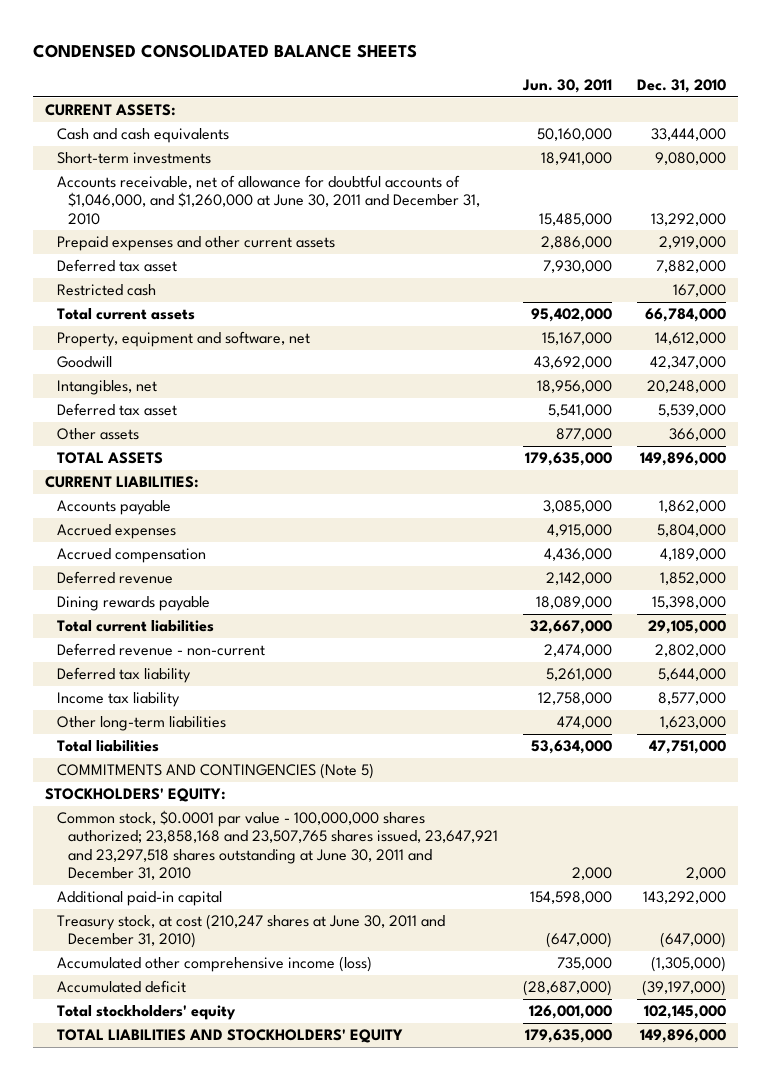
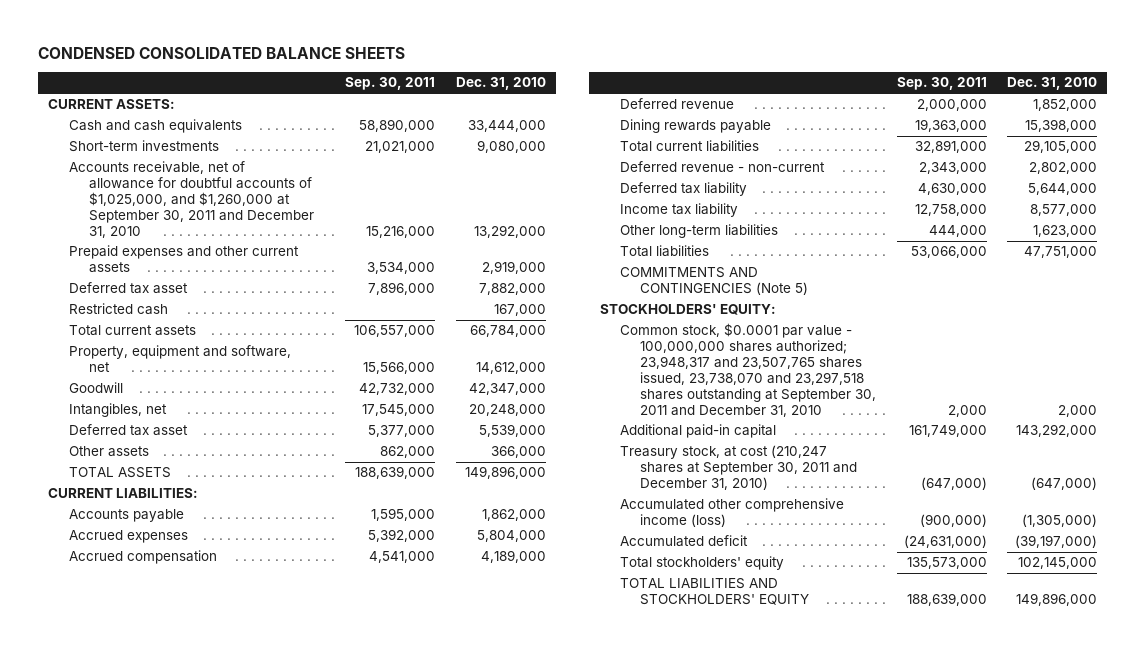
- | Jun. 30, 2011 | Dec. 31, 2010
+ | Sep. 30, 2011 | Dec. 31, 2010
- Accounts receivable, net of allowance for doubtful accounts of $1,046,000, and $1,260,000 at June 30, 2011 and December 31, 2010 | 15,485,000 | 13,292,000
+ Accounts receivable, net of allowance for doubtful accounts of $1,025,000, and $1,260,000 at September 30, 2011 and December 31, 2010 | 15,216,000 | 13,292,000
- Common stock, $0.0001 par value - 100,000,000 shares authorized; 23,858,168 and 23,507,765 shares issued, 23,647,921 and 23,297,518 shares outstanding at June 30, 2011 and December 31, 2010 | 2,000 | 2,000
+ Common stock, $0.0001 par value - 100,000,000 shares authorized; 23,948,317 and 23,507,765 shares issued, 23,738,070 and 23,297,518 shares outstanding at September 30, 2011 and December 31, 2010 | 2,000 | 2,000
- Treasury stock, at cost (210,247 shares at June 30, 2011 and December 31, 2010) | (647,000) | (647,000)
+ Treasury stock, at cost (210,247 shares at September 30, 2011 and December 31, 2010) | (647,000) | (647,000)

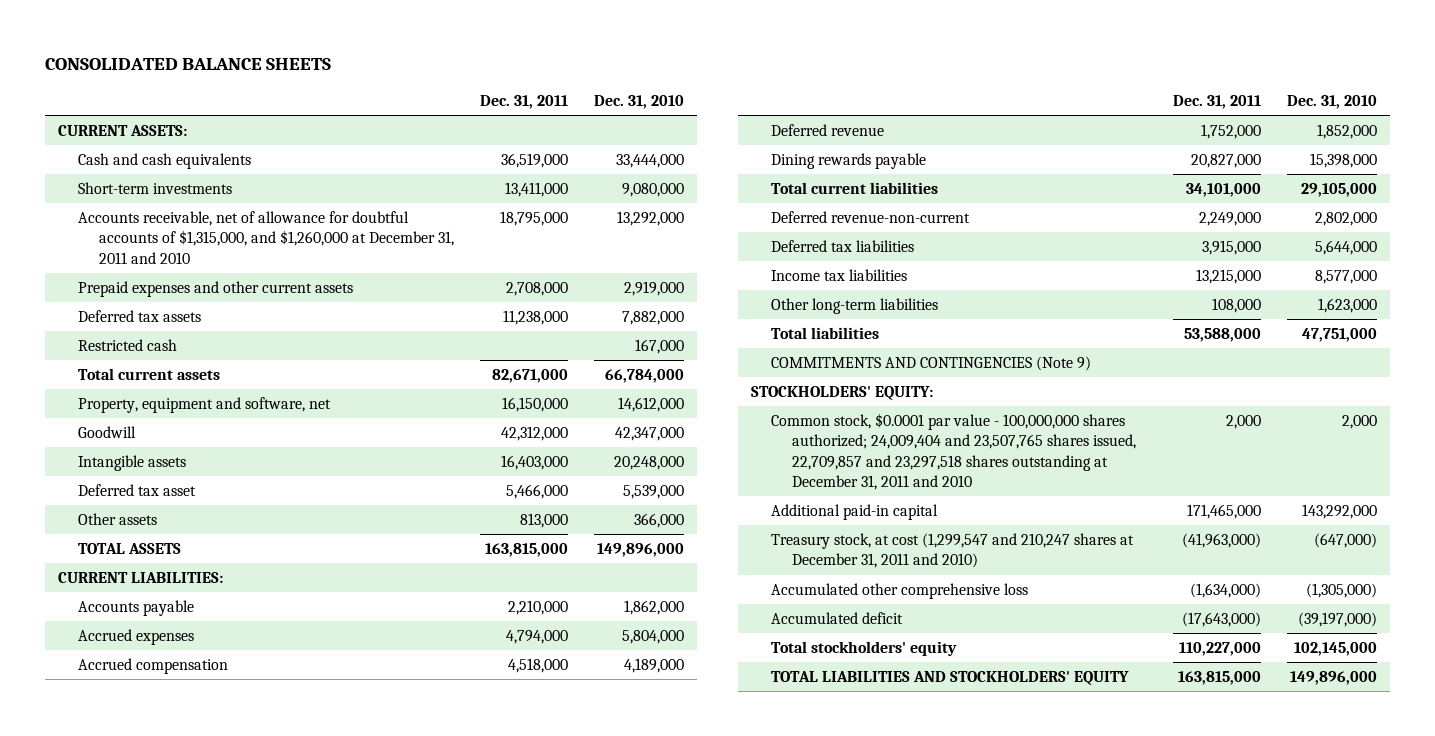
- CONDENSED CONSOLIDATED BALANCE SHEETS
+ CONSOLIDATED BALANCE SHEETS
- | Sep. 30, 2011 | Dec. 31, 2010
+ | Dec. 31, 2011 | Dec. 31, 2010
- Accounts receivable, net of allowance for doubtful accounts of $1,025,000, and $1,260,000 at September 30, 2011 and December 31, 2010 | 15,216,000 | 13,292,000
+ Accounts receivable, net of allowance for doubtful accounts of $1,315,000, and $1,260,000 at December 31, 2011 and 2010 | 18,795,000 | 13,292,000
- Deferred tax asset | 7,896,000 | 7,882,000
+ Deferred tax assets | 11,238,000 | 7,882,000
- Intangibles, net | 17,545,000 | 20,248,000
+ Intangible assets | 16,403,000 | 20,248,000
- Deferred revenue - non-current | 2,343,000 | 2,802,000
- Deferred tax liability | 4,630,000 | 5,644,000
- Income tax liability | 12,758,000 | 8,577,000
+ Deferred revenue-non-current | 2,249,000 | 2,802,000
+ Deferred tax liabilities | 3,915,000 | 5,644,000
+ Income tax liabilities | 13,215,000 | 8,577,000
- COMMITMENTS AND CONTINGENCIES (Note 5)
+ COMMITMENTS AND CONTINGENCIES (Note 9)
- Common stock, $0.0001 par value - 100,000,000 shares authorized; 23,948,317 and 23,507,765 shares issued, 23,738,070 and 23,297,518 shares outstanding at September 30, 2011 and December 31, 2010 | 2,000 | 2,000
+ Common stock, $0.0001 par value - 100,000,000 shares authorized; 24,009,404 and 23,507,765 shares issued, 22,709,857 and 23,297,518 shares outstanding at December 31, 2011 and 2010 | 2,000 | 2,000
- Treasury stock, at cost (210,247 shares at September 30, 2011 and December 31, 2010) | (647,000) | (647,000)
- Accumulated other comprehensive income (loss) | (900,000) | (1,305,000)
+ Treasury stock, at cost (1,299,547 and 210,247 shares at December 31, 2011 and 2010) | (41,963,000) | (647,000)
+ Accumulated other comprehensive loss | (1,634,000) | (1,305,000)

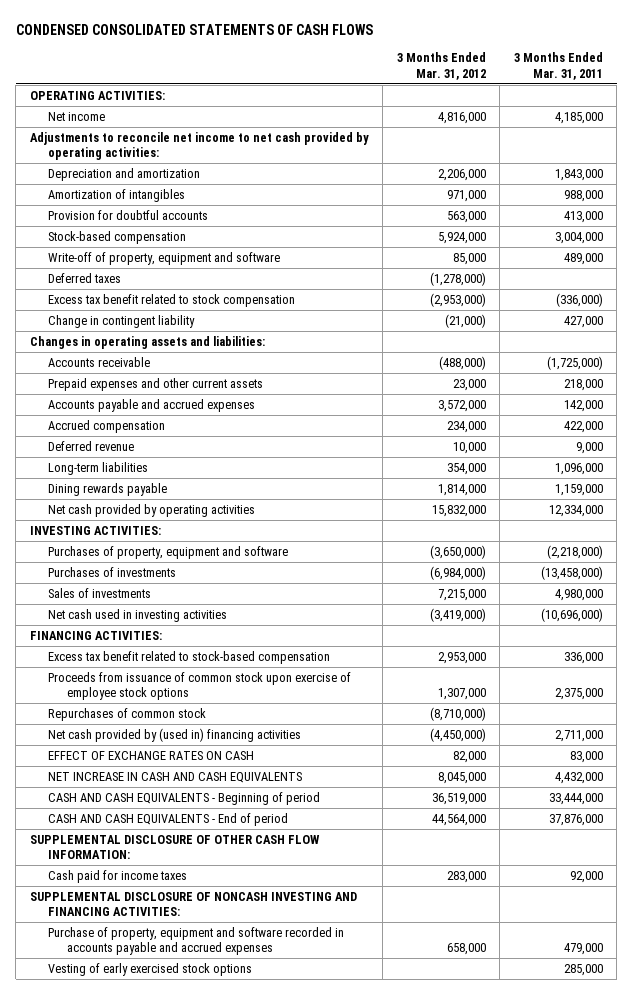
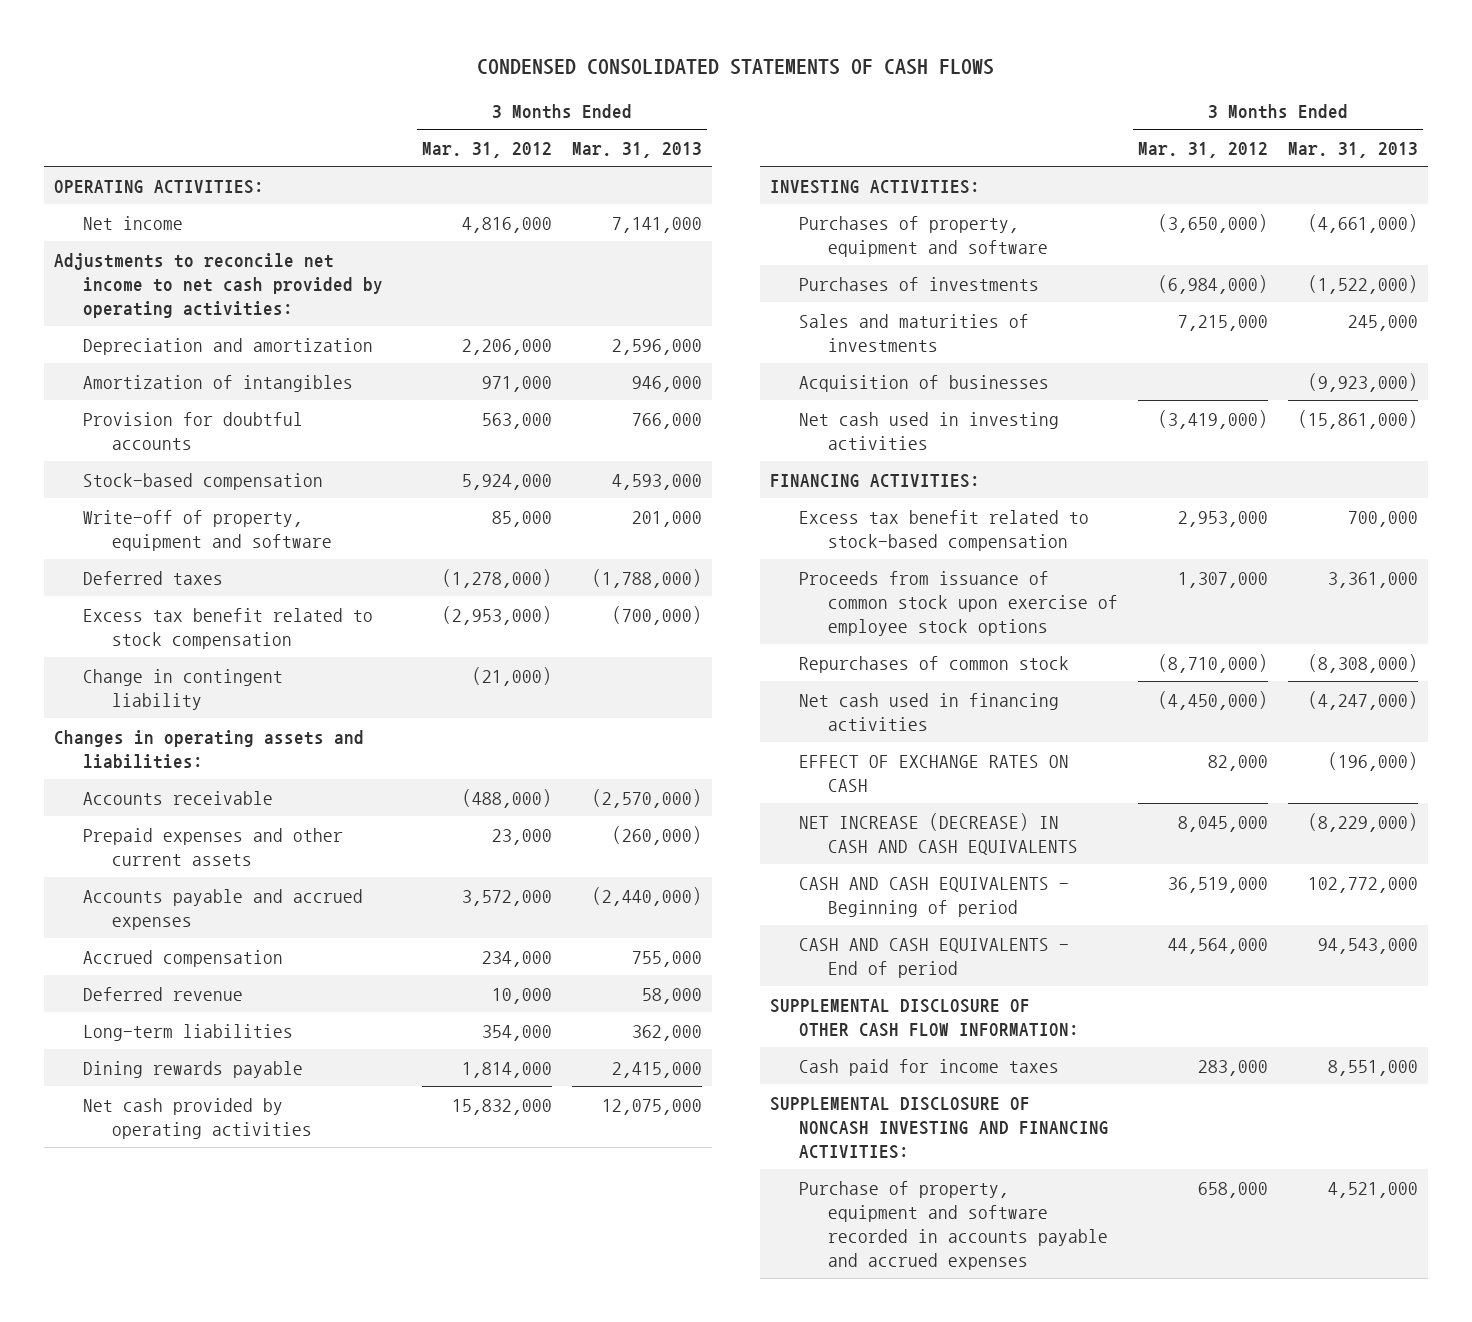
- | 3 Months Ended Mar. 31, 2012 | 3 Months Ended Mar. 31, 2011
+ | 3 Months Ended Mar. 31, 2012 | 3 Months Ended Mar. 31, 2013
- Sales of investments | 7,215,000 | 4,980,000
+ Sales and maturities of investments | 7,215,000 | 245,000
+ Acquisition of businesses | | (9,923,000)
- Net cash provided by (used in) financing activities | (4,450,000) | 2,711,000
+ Net cash used in financing activities | (4,450,000) | (4,247,000)
- NET INCREASE IN CASH AND CASH EQUIVALENTS | 8,045,000 | 4,432,000
+ NET INCREASE (DECREASE) IN CASH AND CASH EQUIVALENTS | 8,045,000 | (8,229,000)
- Vesting of early exercised stock options | | 285,000

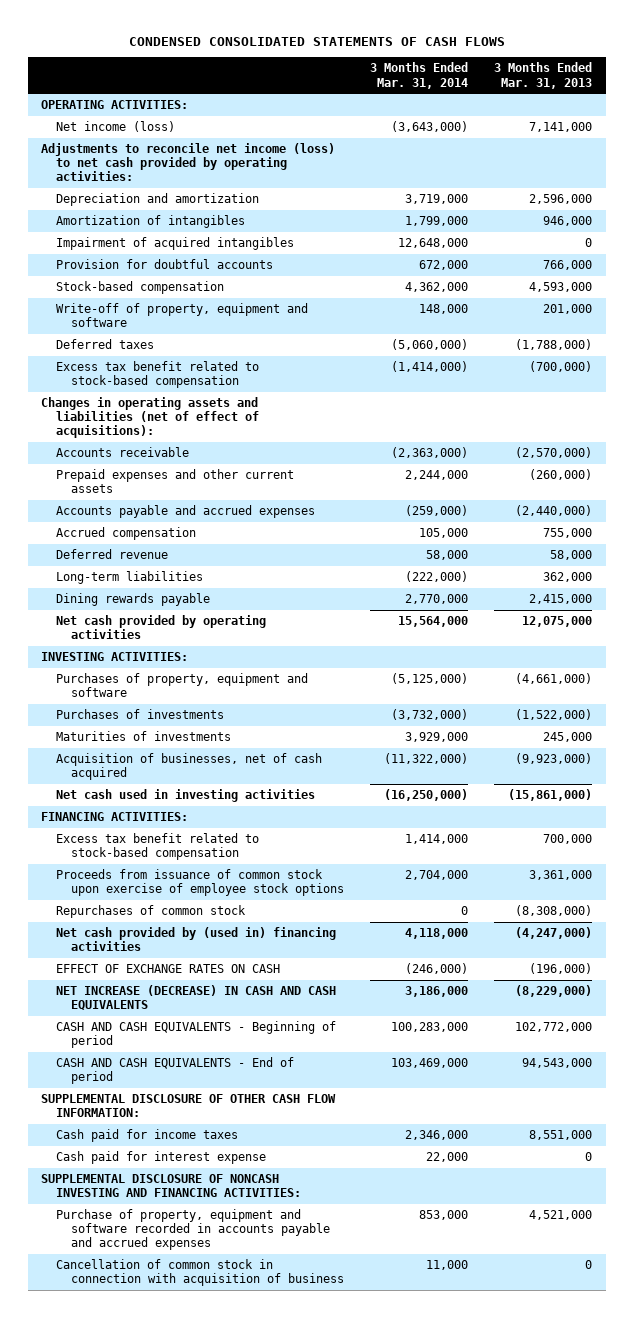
- | 3 Months Ended Mar. 31, 2012 | 3 Months Ended Mar. 31, 2013
+ | 3 Months Ended Mar. 31, 2014 | 3 Months Ended Mar. 31, 2013
- Net income | 4,816,000 | 7,141,000
- Adjustments to reconcile net income to net cash provided by operating activities:
+ Net income (loss) | (3,643,000) | 7,141,000
+ Adjustments to reconcile net income (loss) to net cash provided by operating activities:
+ Impairment of acquired intangibles | 12,648,000 | 0
- Excess tax benefit related to stock compensation | (2,953,000) | (700,000)
- Change in contingent liability | (21,000) |
- Changes in operating assets and liabilities:
+ Excess tax benefit related to stock-based compensation | (1,414,000) | (700,000)
+ Changes in operating assets and liabilities (net of effect of acquisitions):
- Sales and maturities of investments | 7,215,000 | 245,000
- Acquisition of businesses | | (9,923,000)
+ Maturities of investments | 3,929,000 | 245,000
+ Acquisition of businesses, net of cash acquired | (11,322,000) | (9,923,000)
- Net cash used in financing activities | (4,450,000) | (4,247,000)
+ Net cash provided by (used in) financing activities | 4,118,000 | (4,247,000)
+ Cash paid for interest expense | 22,000 | 0
+ Cancellation of common stock in connection with acquisition of business | 11,000 | 0

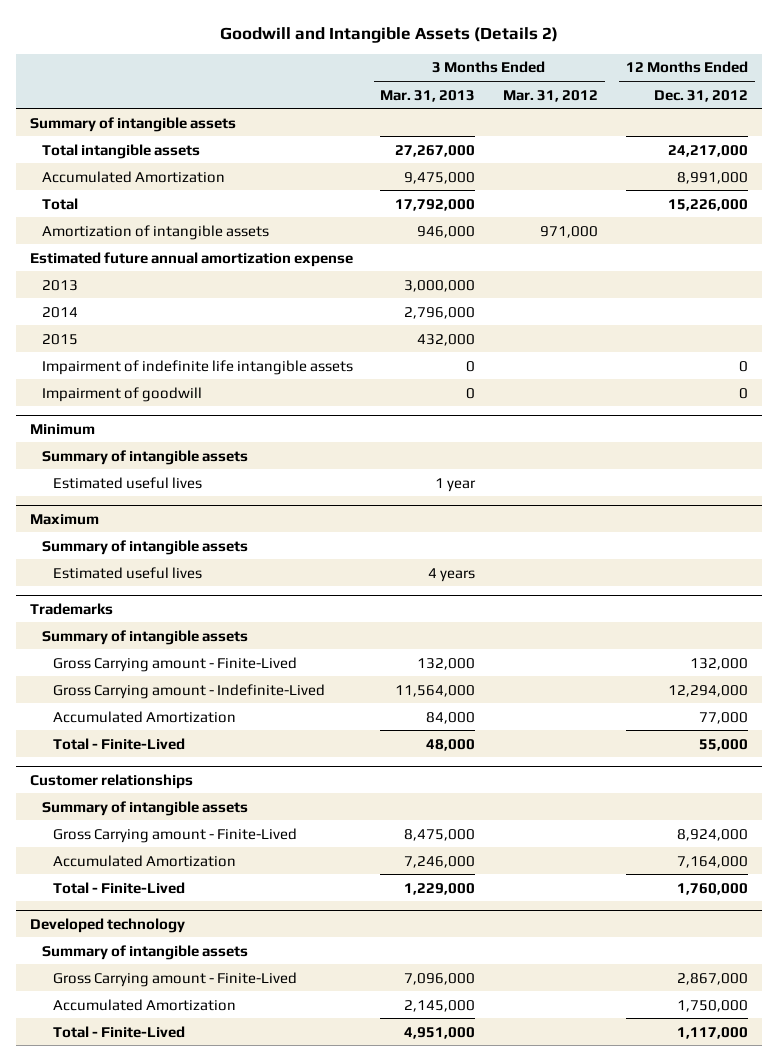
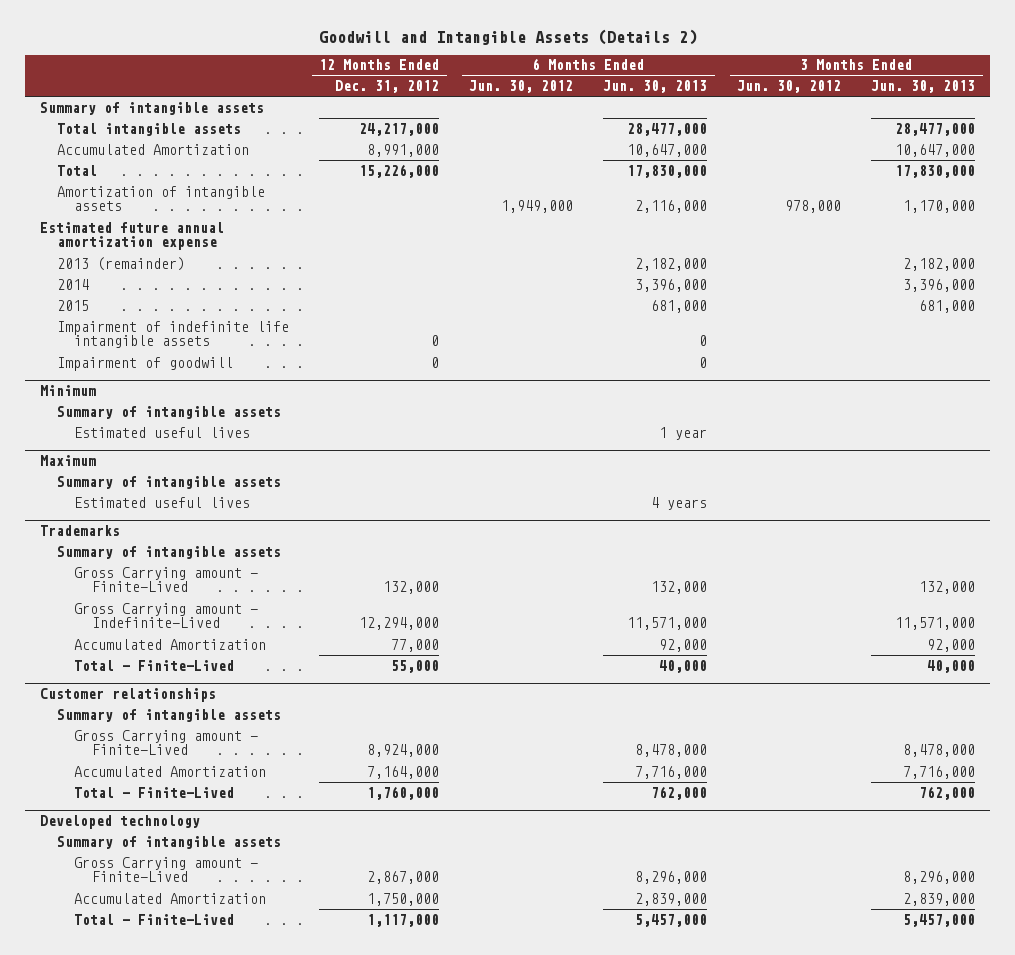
- | 3 Months Ended Mar. 31, 2013 | 3 Months Ended Mar. 31, 2012 | 12 Months Ended Dec. 31, 2012
+ | 12 Months Ended Dec. 31, 2012 | 6 Months Ended Jun. 30, 2012 | 6 Months Ended Jun. 30, 2013 | 3 Months Ended Jun. 30, 2012 | 3 Months Ended Jun. 30, 2013
- 2013 | 3,000,000 | |
+ 2013 (remainder) | | | 2,182,000 | | 2,182,000

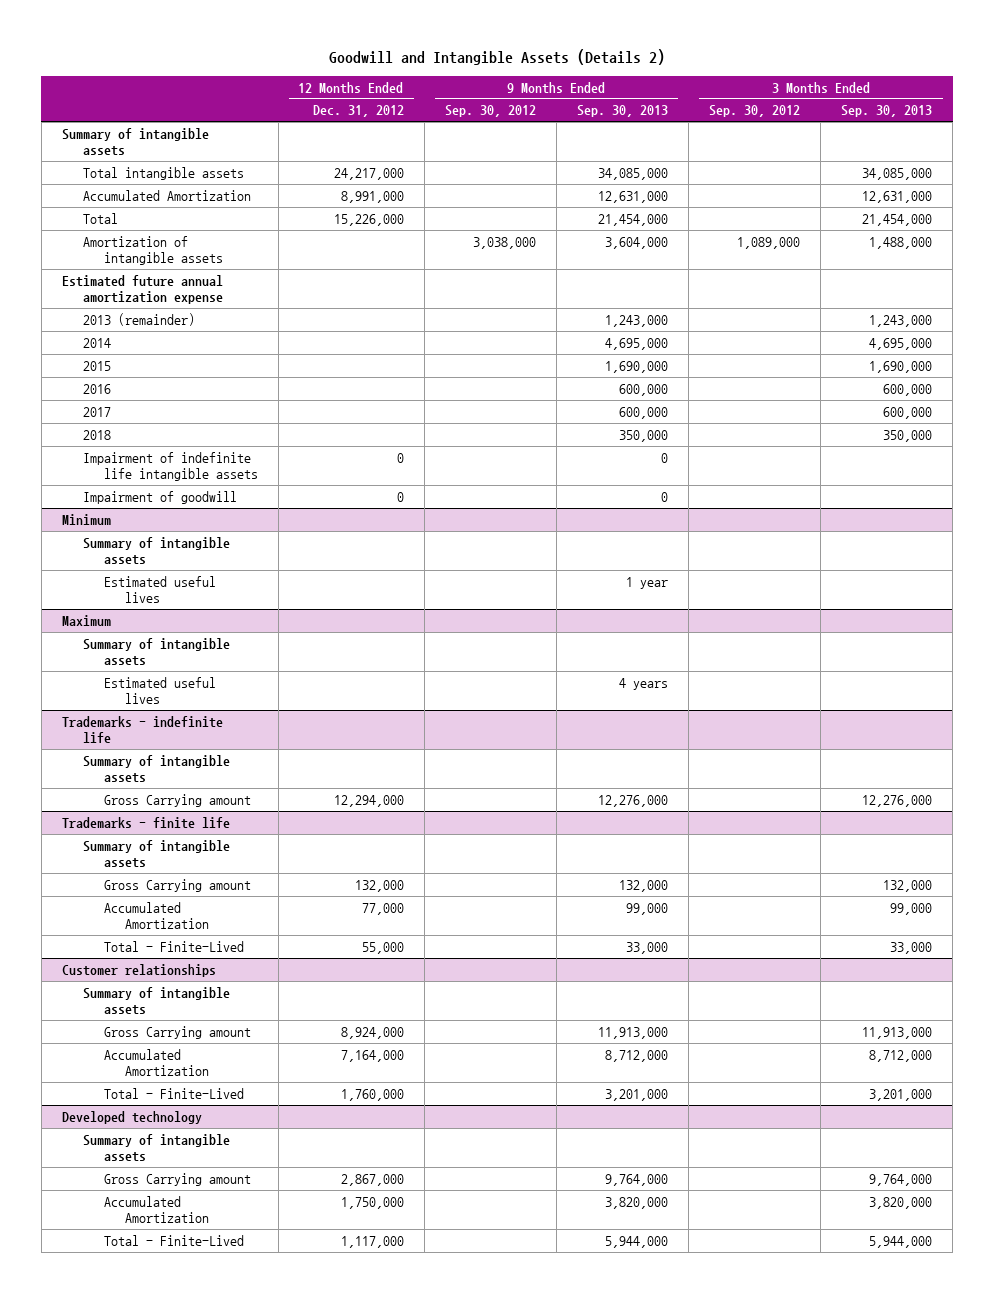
- | 12 Months Ended Dec. 31, 2012 | 6 Months Ended Jun. 30, 2012 | 6 Months Ended Jun. 30, 2013 | 3 Months Ended Jun. 30, 2012 | 3 Months Ended Jun. 30, 2013
+ | 12 Months Ended Dec. 31, 2012 | 9 Months Ended Sep. 30, 2012 | 9 Months Ended Sep. 30, 2013 | 3 Months Ended Sep. 30, 2012 | 3 Months Ended Sep. 30, 2013
+ 2016 | | | 600,000 | | 600,000
+ 2017 | | | 600,000 | | 600,000
+ 2018 | | | 350,000 | | 350,000
- Trademarks
+ Trademarks - indefinite life
- Gross Carrying amount - Finite-Lived | 132,000 | | 132,000 | | 132,000
- Gross Carrying amount - Indefinite-Lived | 12,294,000 | | 11,571,000 | | 11,571,000
+ Gross Carrying amount | 12,294,000 | | 12,276,000 | | 12,276,000
+ Trademarks - finite life
+ Summary of intangible assets
+ Gross Carrying amount | 132,000 | | 132,000 | | 132,000
@ Customer relationships
- Gross Carrying amount - Finite-Lived | 8,924,000 | | 8,478,000 | | 8,478,000
+ Gross Carrying amount | 8,924,000 | | 11,913,000 | | 11,913,000
@ Developed technology
- Gross Carrying amount - Finite-Lived | 2,867,000 | | 8,296,000 | | 8,296,000
+ Gross Carrying amount | 2,867,000 | | 9,764,000 | | 9,764,000

